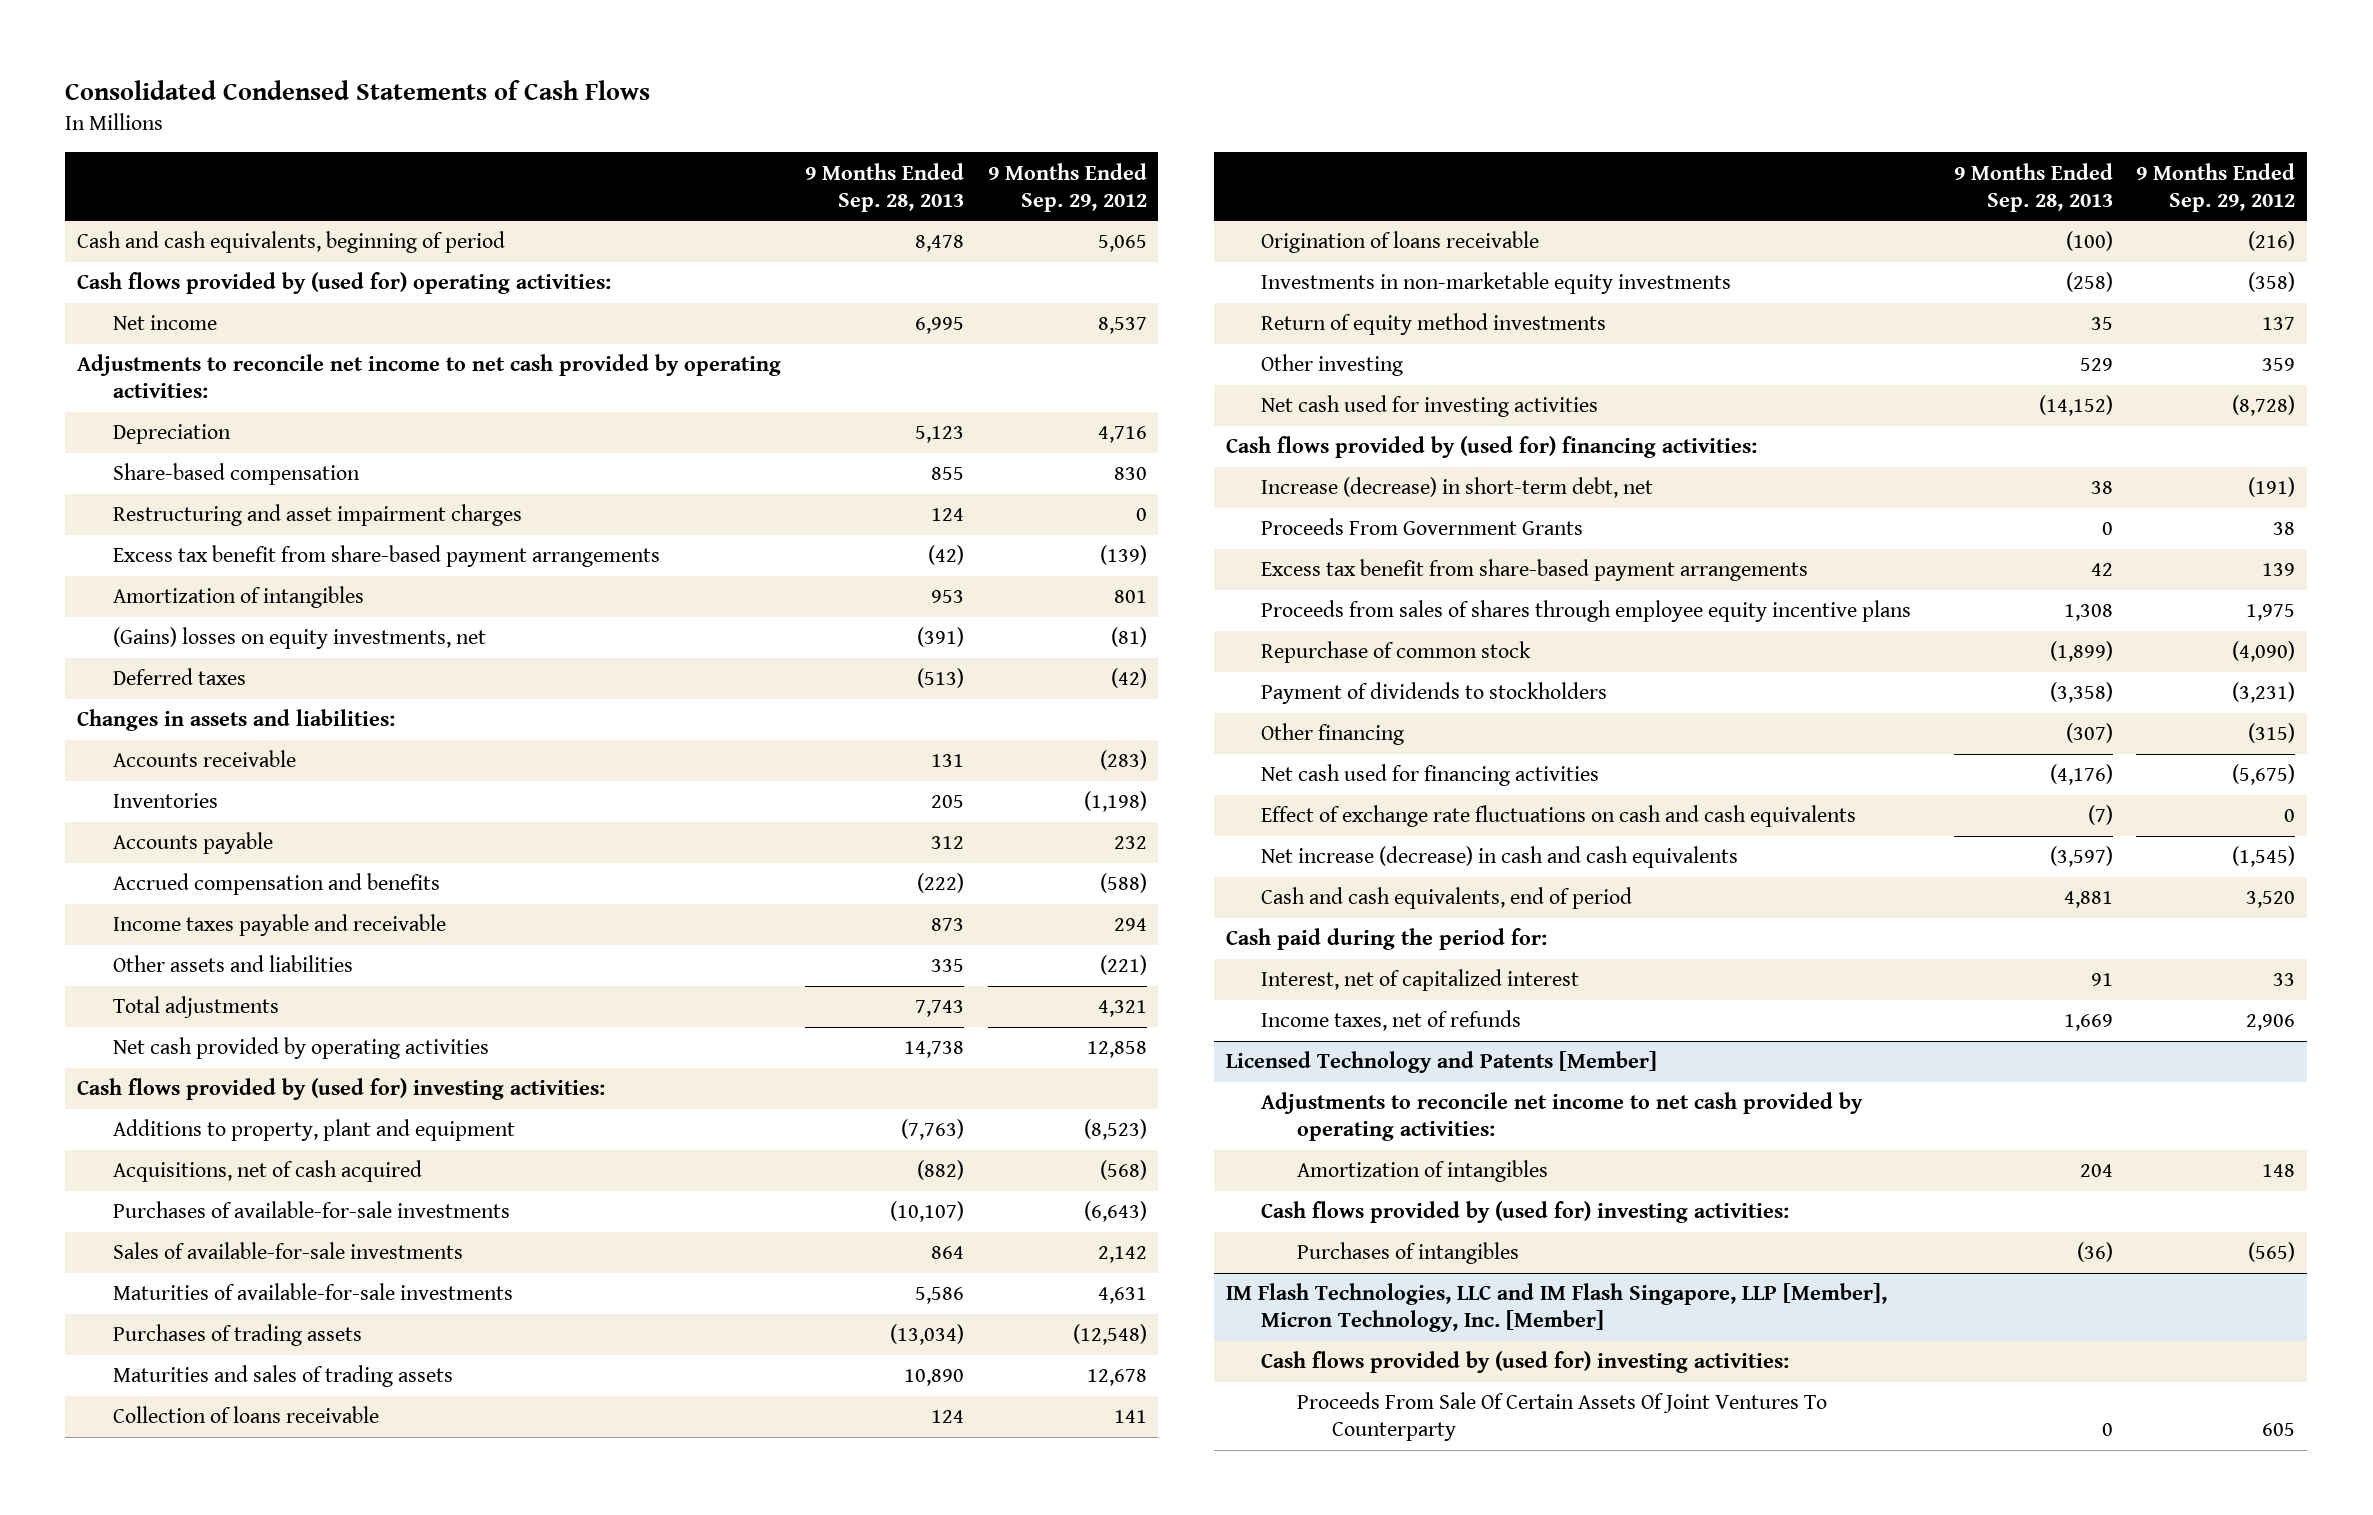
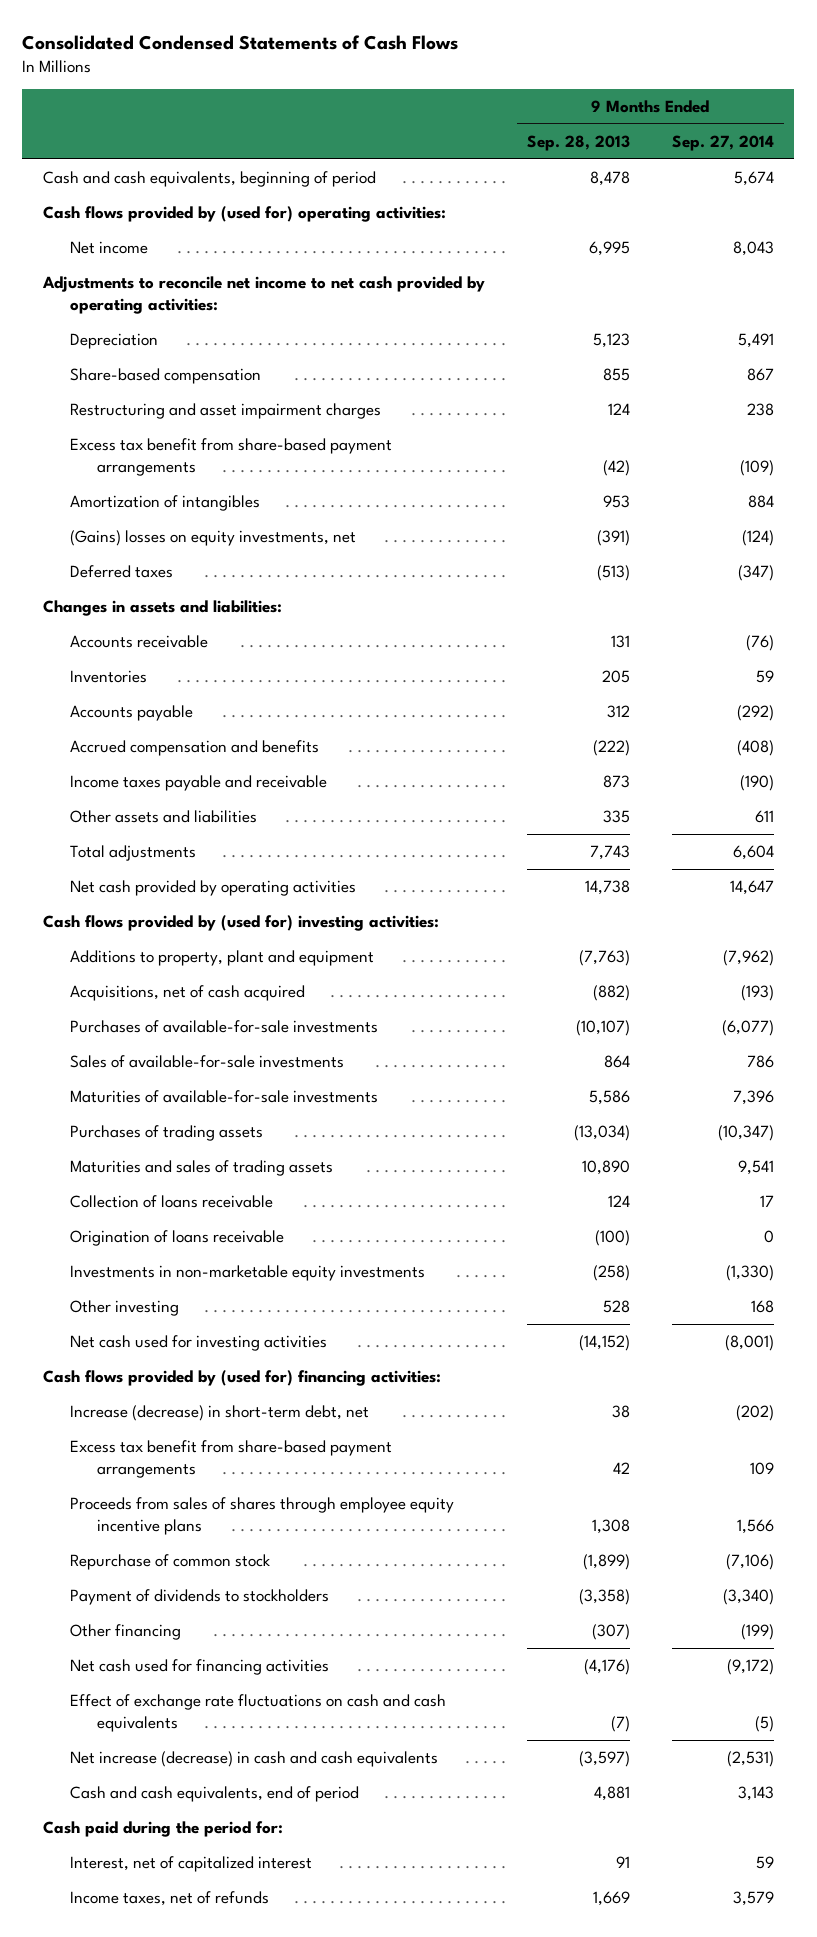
- | 9 Months Ended Sep. 28, 2013 | 9 Months Ended Sep. 29, 2012
+ | 9 Months Ended Sep. 28, 2013 | 9 Months Ended Sep. 27, 2014
- Return of equity method investments | 35 | 137
- Other investing | 529 | 359
+ Other investing | 528 | 168
- Proceeds From Government Grants | 0 | 38
- Licensed Technology and Patents [Member]
- Adjustments to reconcile net income to net cash provided by operating activities:
- Amortization of intangibles | 204 | 148
- Cash flows provided by (used for) investing activities:
- Purchases of intangibles | (36) | (565)
- IM Flash Technologies, LLC and IM Flash Singapore, LLP [Member], Micron Technology, Inc. [Member]
- Cash flows provided by (used for) investing activities:
- Proceeds From Sale Of Certain Assets Of Joint Ventures To Counterparty | 0 | 605

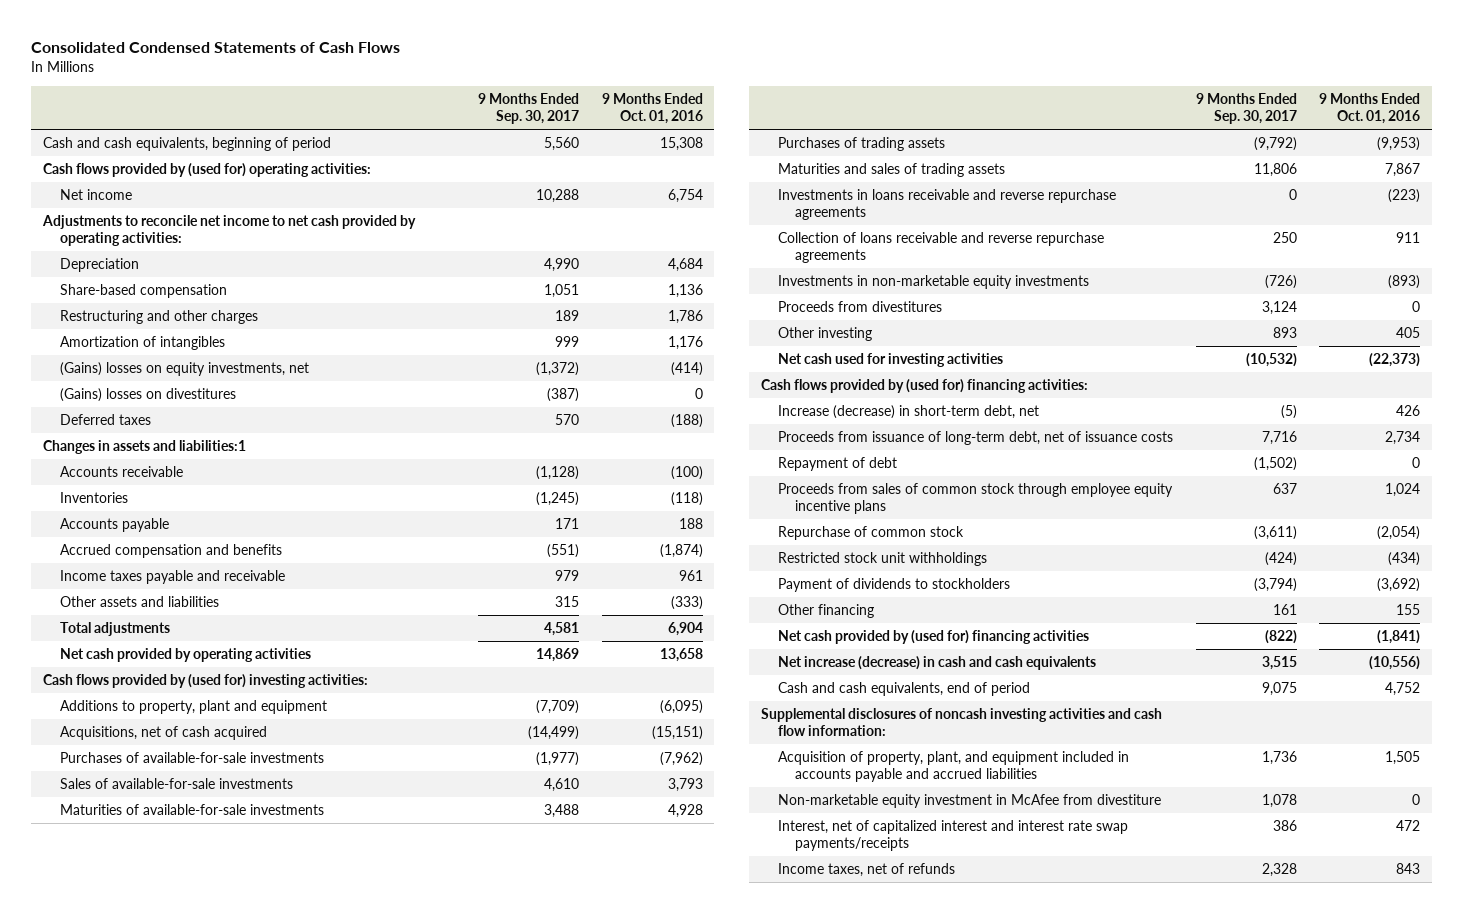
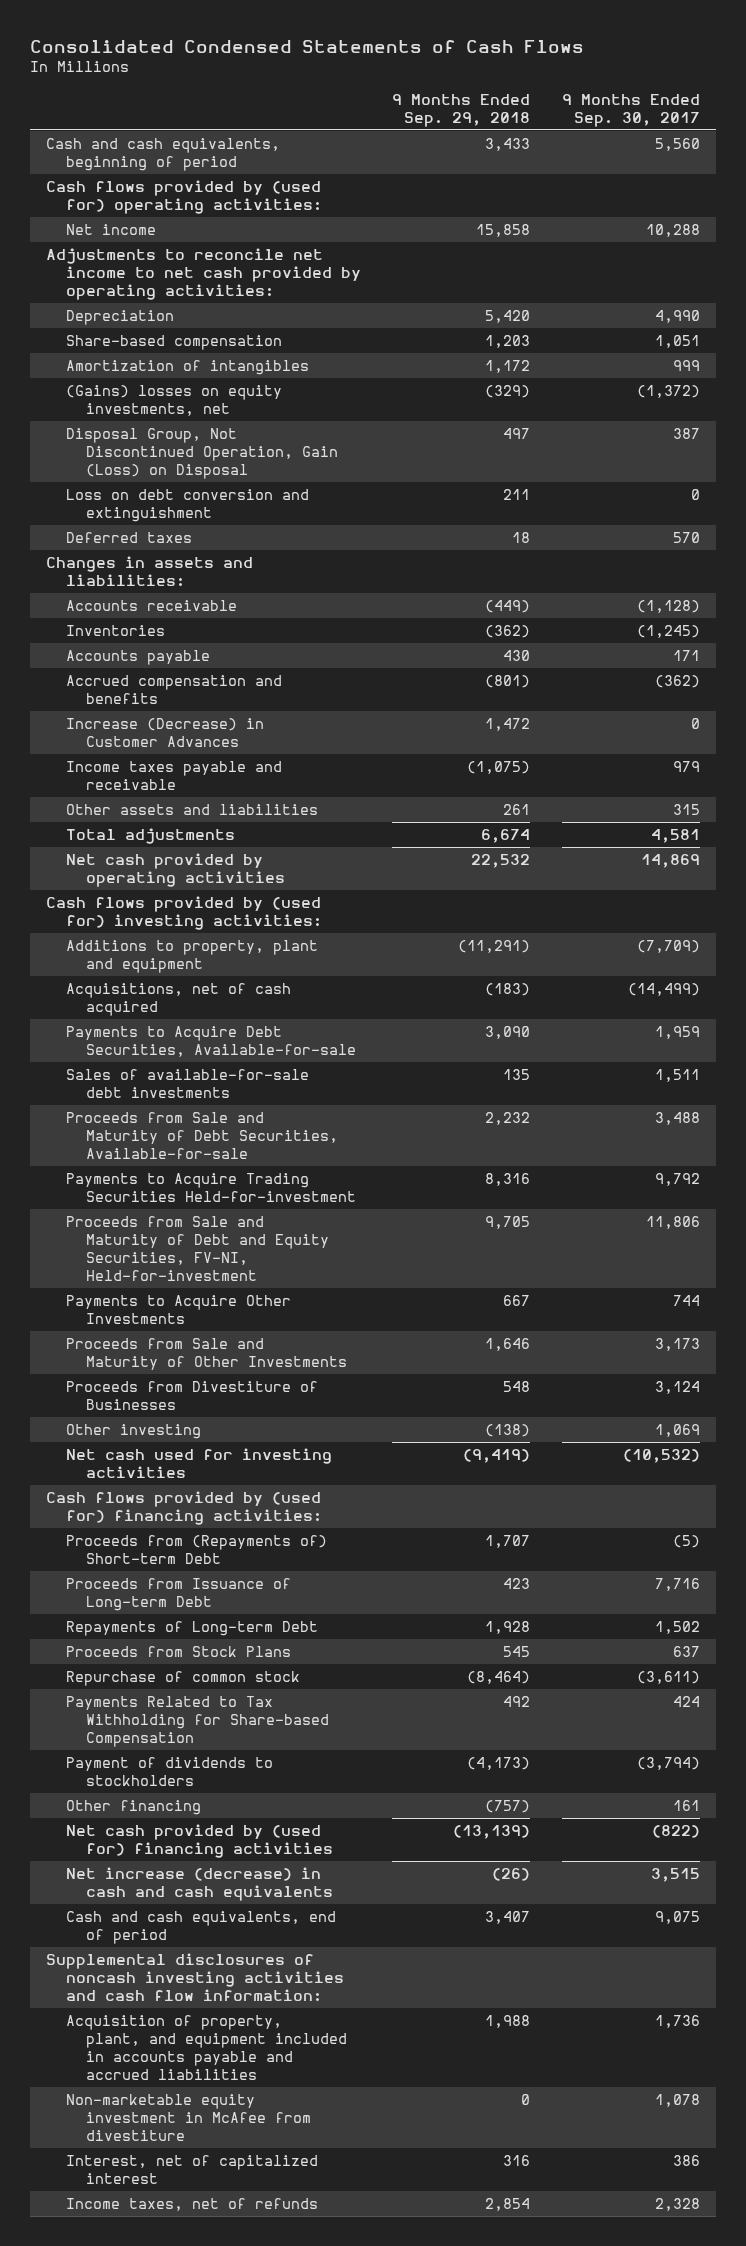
- | 9 Months Ended Sep. 30, 2017 | 9 Months Ended Oct. 01, 2016
+ | 9 Months Ended Sep. 29, 2018 | 9 Months Ended Sep. 30, 2017
- Restructuring and other charges | 189 | 1,786
- (Gains) losses on divestitures | (387) | 0
+ Disposal Group, Not Discontinued Operation, Gain (Loss) on Disposal | 497 | 387
+ Loss on debt conversion and extinguishment | 211 | 0
- Changes in assets and liabilities:1
+ Changes in assets and liabilities:
- Accrued compensation and benefits | (551) | (1,874)
+ Accrued compensation and benefits | (801) | (362)
+ Increase (Decrease) in Customer Advances | 1,472 | 0
- Purchases of available-for-sale investments | (1,977) | (7,962)
- Sales of available-for-sale investments | 4,610 | 3,793
- Maturities of available-for-sale investments | 3,488 | 4,928
- Purchases of trading assets | (9,792) | (9,953)
- Maturities and sales of trading assets | 11,806 | 7,867
- Investments in loans receivable and reverse repurchase agreements | 0 | (223)
- Collection of loans receivable and reverse repurchase agreements | 250 | 911
- Investments in non-marketable equity investments | (726) | (893)
- Proceeds from divestitures | 3,124 | 0
- Other investing | 893 | 405
+ Payments to Acquire Debt Securities, Available-for-sale | 3,090 | 1,959
+ Sales of available-for-sale debt investments | 135 | 1,511
+ Proceeds from Sale and Maturity of Debt Securities, Available-for-sale | 2,232 | 3,488
+ Payments to Acquire Trading Securities Held-for-investment | 8,316 | 9,792
+ Proceeds from Sale and Maturity of Debt and Equity Securities, FV-NI, Held-for-investment | 9,705 | 11,806
+ Payments to Acquire Other Investments | 667 | 744
+ Proceeds from Sale and Maturity of Other Investments | 1,646 | 3,173
+ Proceeds from Divestiture of Businesses | 548 | 3,124
+ Other investing | (138) | 1,069
- Increase (decrease) in short-term debt, net | (5) | 426
- Proceeds from issuance of long-term debt, net of issuance costs | 7,716 | 2,734
- Repayment of debt | (1,502) | 0
- Proceeds from sales of common stock through employee equity incentive plans | 637 | 1,024
+ Proceeds from (Repayments of) Short-term Debt | 1,707 | (5)
+ Proceeds from Issuance of Long-term Debt | 423 | 7,716
+ Repayments of Long-term Debt | 1,928 | 1,502
+ Proceeds from Stock Plans | 545 | 637
- Restricted stock unit withholdings | (424) | (434)
+ Payments Related to Tax Withholding for Share-based Compensation | 492 | 424
- Interest, net of capitalized interest and interest rate swap payments/receipts | 386 | 472
+ Interest, net of capitalized interest | 316 | 386

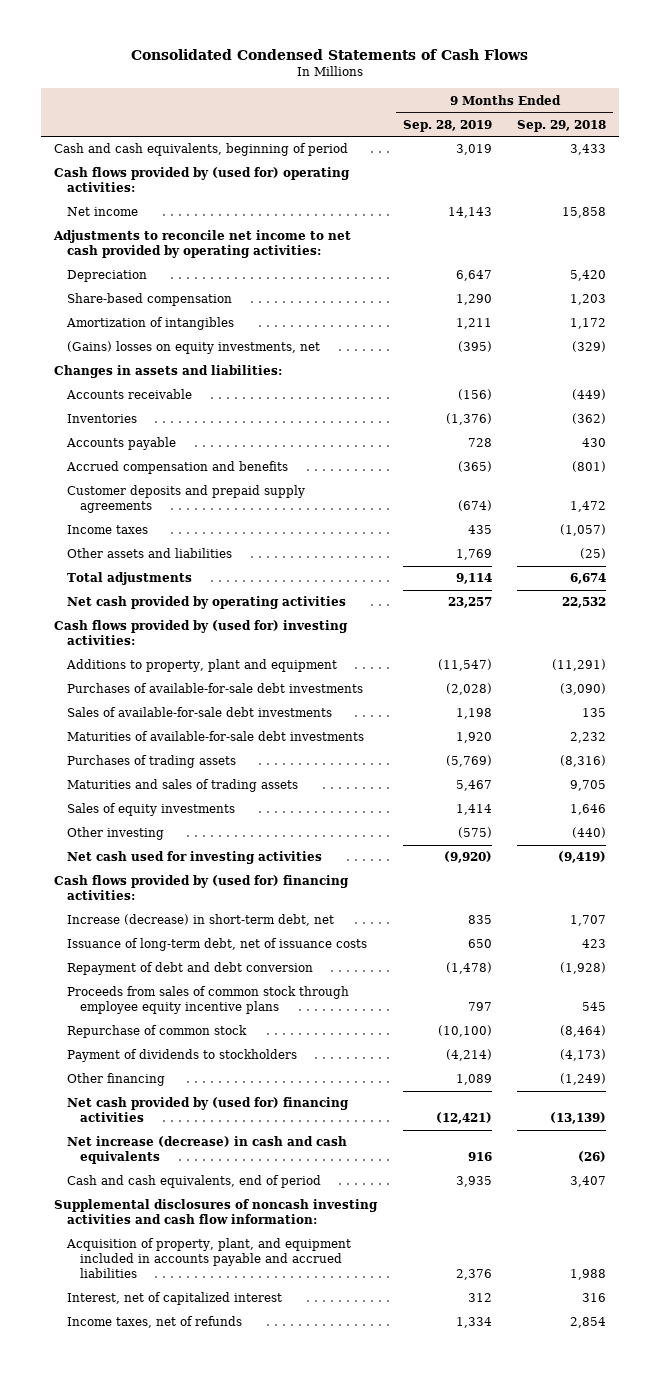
- | 9 Months Ended Sep. 29, 2018 | 9 Months Ended Sep. 30, 2017
+ | 9 Months Ended Sep. 28, 2019 | 9 Months Ended Sep. 29, 2018
- Disposal Group, Not Discontinued Operation, Gain (Loss) on Disposal | 497 | 387
- Loss on debt conversion and extinguishment | 211 | 0
- Deferred taxes | 18 | 570
- Increase (Decrease) in Customer Advances | 1,472 | 0
- Income taxes payable and receivable | (1,075) | 979
- Other assets and liabilities | 261 | 315
+ Customer deposits and prepaid supply agreements | (674) | 1,472
+ Income taxes | 435 | (1,057)
+ Other assets and liabilities | 1,769 | (25)
- Acquisitions, net of cash acquired | (183) | (14,499)
- Payments to Acquire Debt Securities, Available-for-sale | 3,090 | 1,959
+ Purchases of available-for-sale debt investments | (2,028) | (3,090)
- Proceeds from Sale and Maturity of Debt Securities, Available-for-sale | 2,232 | 3,488
- Payments to Acquire Trading Securities Held-for-investment | 8,316 | 9,792
- Proceeds from Sale and Maturity of Debt and Equity Securities, FV-NI, Held-for-investment | 9,705 | 11,806
- Payments to Acquire Other Investments | 667 | 744
- Proceeds from Sale and Maturity of Other Investments | 1,646 | 3,173
- Proceeds from Divestiture of Businesses | 548 | 3,124
- Other investing | (138) | 1,069
+ Maturities of available-for-sale debt investments | 1,920 | 2,232
+ Purchases of trading assets | (5,769) | (8,316)
+ Maturities and sales of trading assets | 5,467 | 9,705
+ Sales of equity investments | 1,414 | 1,646
+ Other investing | (575) | (440)
- Proceeds from (Repayments of) Short-term Debt | 1,707 | (5)
- Proceeds from Issuance of Long-term Debt | 423 | 7,716
- Repayments of Long-term Debt | 1,928 | 1,502
- Proceeds from Stock Plans | 545 | 637
+ Increase (decrease) in short-term debt, net | 835 | 1,707
+ Issuance of long-term debt, net of issuance costs | 650 | 423
+ Repayment of debt and debt conversion | (1,478) | (1,928)
+ Proceeds from sales of common stock through employee equity incentive plans | 797 | 545
- Payments Related to Tax Withholding for Share-based Compensation | 492 | 424
- Other financing | (757) | 161
+ Other financing | 1,089 | (1,249)
- Non-marketable equity investment in McAfee from divestiture | 0 | 1,078

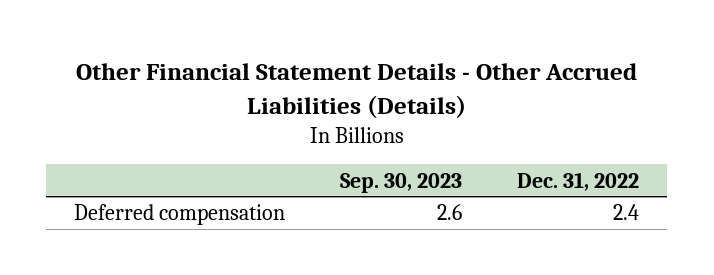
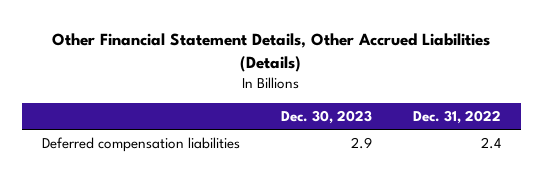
- Other Financial Statement Details - Other Accrued Liabilities (Details)
+ Other Financial Statement Details, Other Accrued Liabilities (Details)
- | Sep. 30, 2023 | Dec. 31, 2022
+ | Dec. 30, 2023 | Dec. 31, 2022
- Deferred compensation | 2.6 | 2.4
+ Deferred compensation liabilities | 2.9 | 2.4

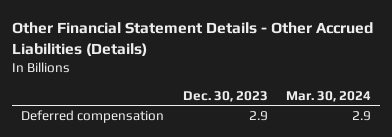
- Other Financial Statement Details, Other Accrued Liabilities (Details)
+ Other Financial Statement Details - Other Accrued Liabilities (Details)
- | Dec. 30, 2023 | Dec. 31, 2022
+ | Dec. 30, 2023 | Mar. 30, 2024
- Deferred compensation liabilities | 2.9 | 2.4
+ Deferred compensation | 2.9 | 2.9

